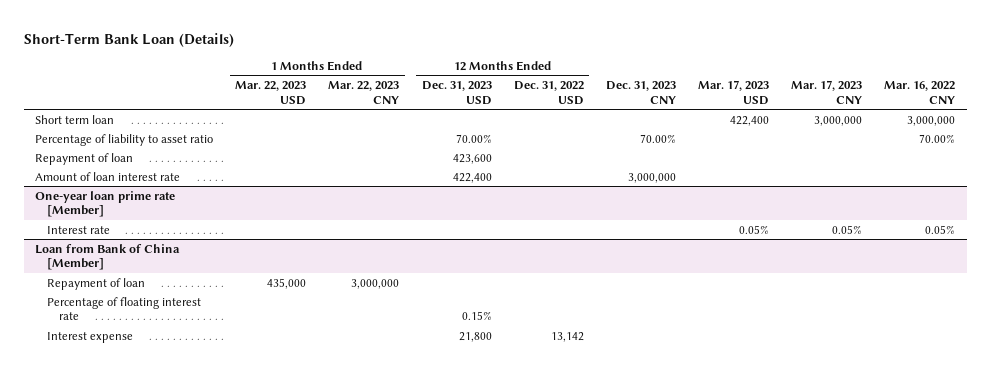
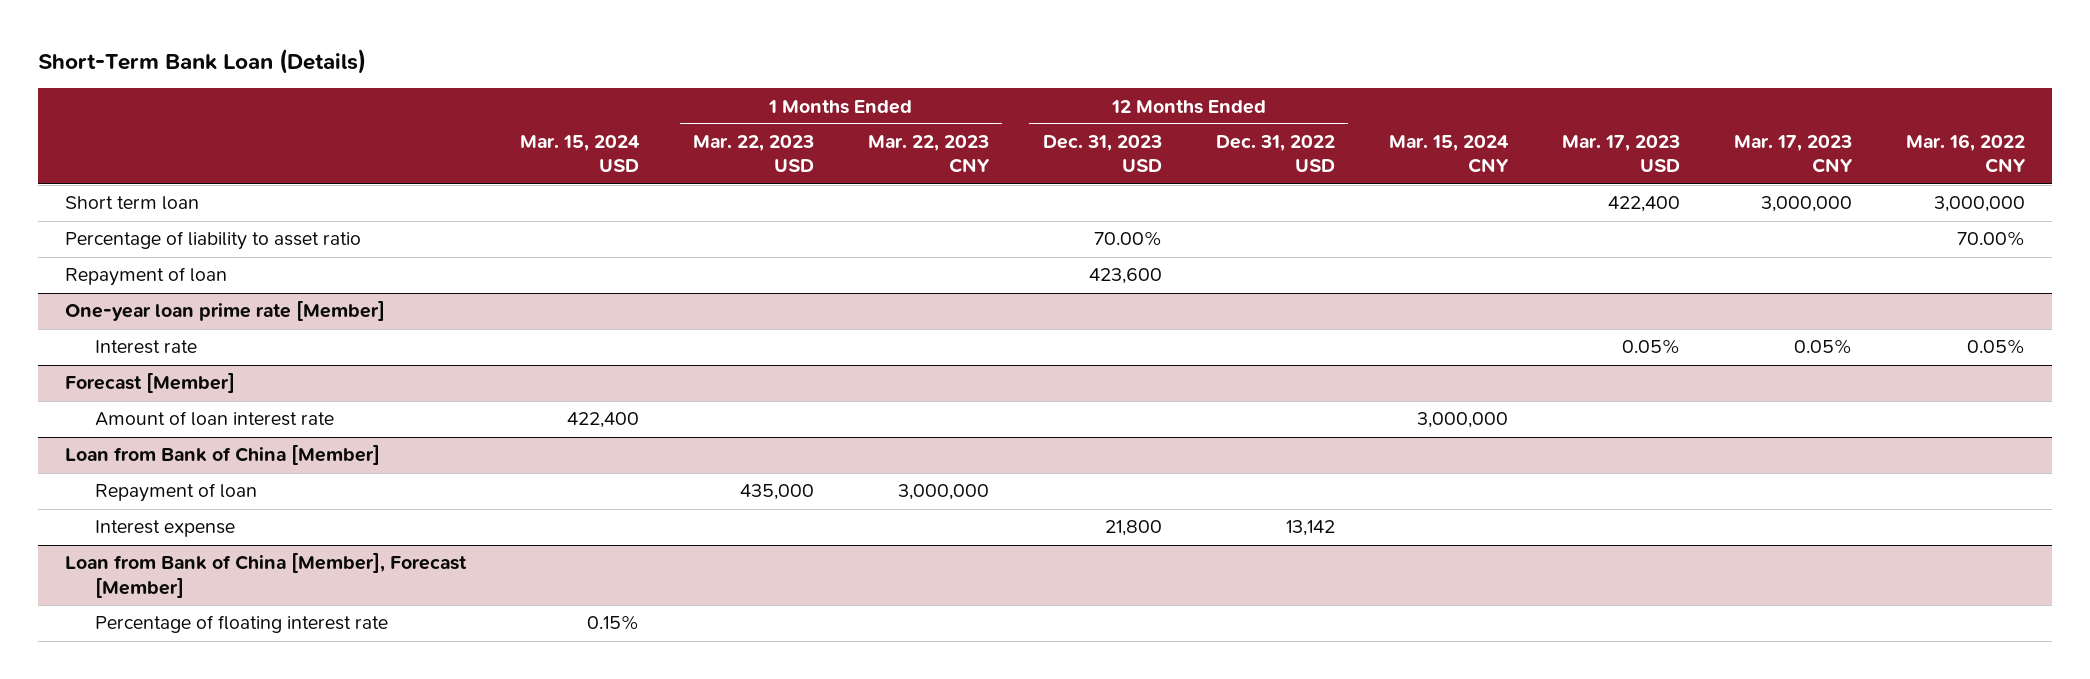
- | 1 Months Ended Mar. 22, 2023 USD | 1 Months Ended Mar. 22, 2023 CNY | 12 Months Ended Dec. 31, 2023 USD | 12 Months Ended Dec. 31, 2022 USD | Dec. 31, 2023 CNY | Mar. 17, 2023 USD | Mar. 17, 2023 CNY | Mar. 16, 2022 CNY
+ | Mar. 15, 2024 USD | 1 Months Ended Mar. 22, 2023 USD | 1 Months Ended Mar. 22, 2023 CNY | 12 Months Ended Dec. 31, 2023 USD | 12 Months Ended Dec. 31, 2022 USD | Mar. 15, 2024 CNY | Mar. 17, 2023 USD | Mar. 17, 2023 CNY | Mar. 16, 2022 CNY
- Amount of loan interest rate | | | 422,400 | | 3,000,000 | | |
+ Forecast [Member]
+ Amount of loan interest rate | 422,400 | | | | | 3,000,000 | | |
@ Loan from Bank of China [Member]
- Percentage of floating interest rate | | | 0.15% | | | | |
+ Loan from Bank of China [Member], Forecast [Member]
+ Percentage of floating interest rate | 0.15% | | | | | | | |

